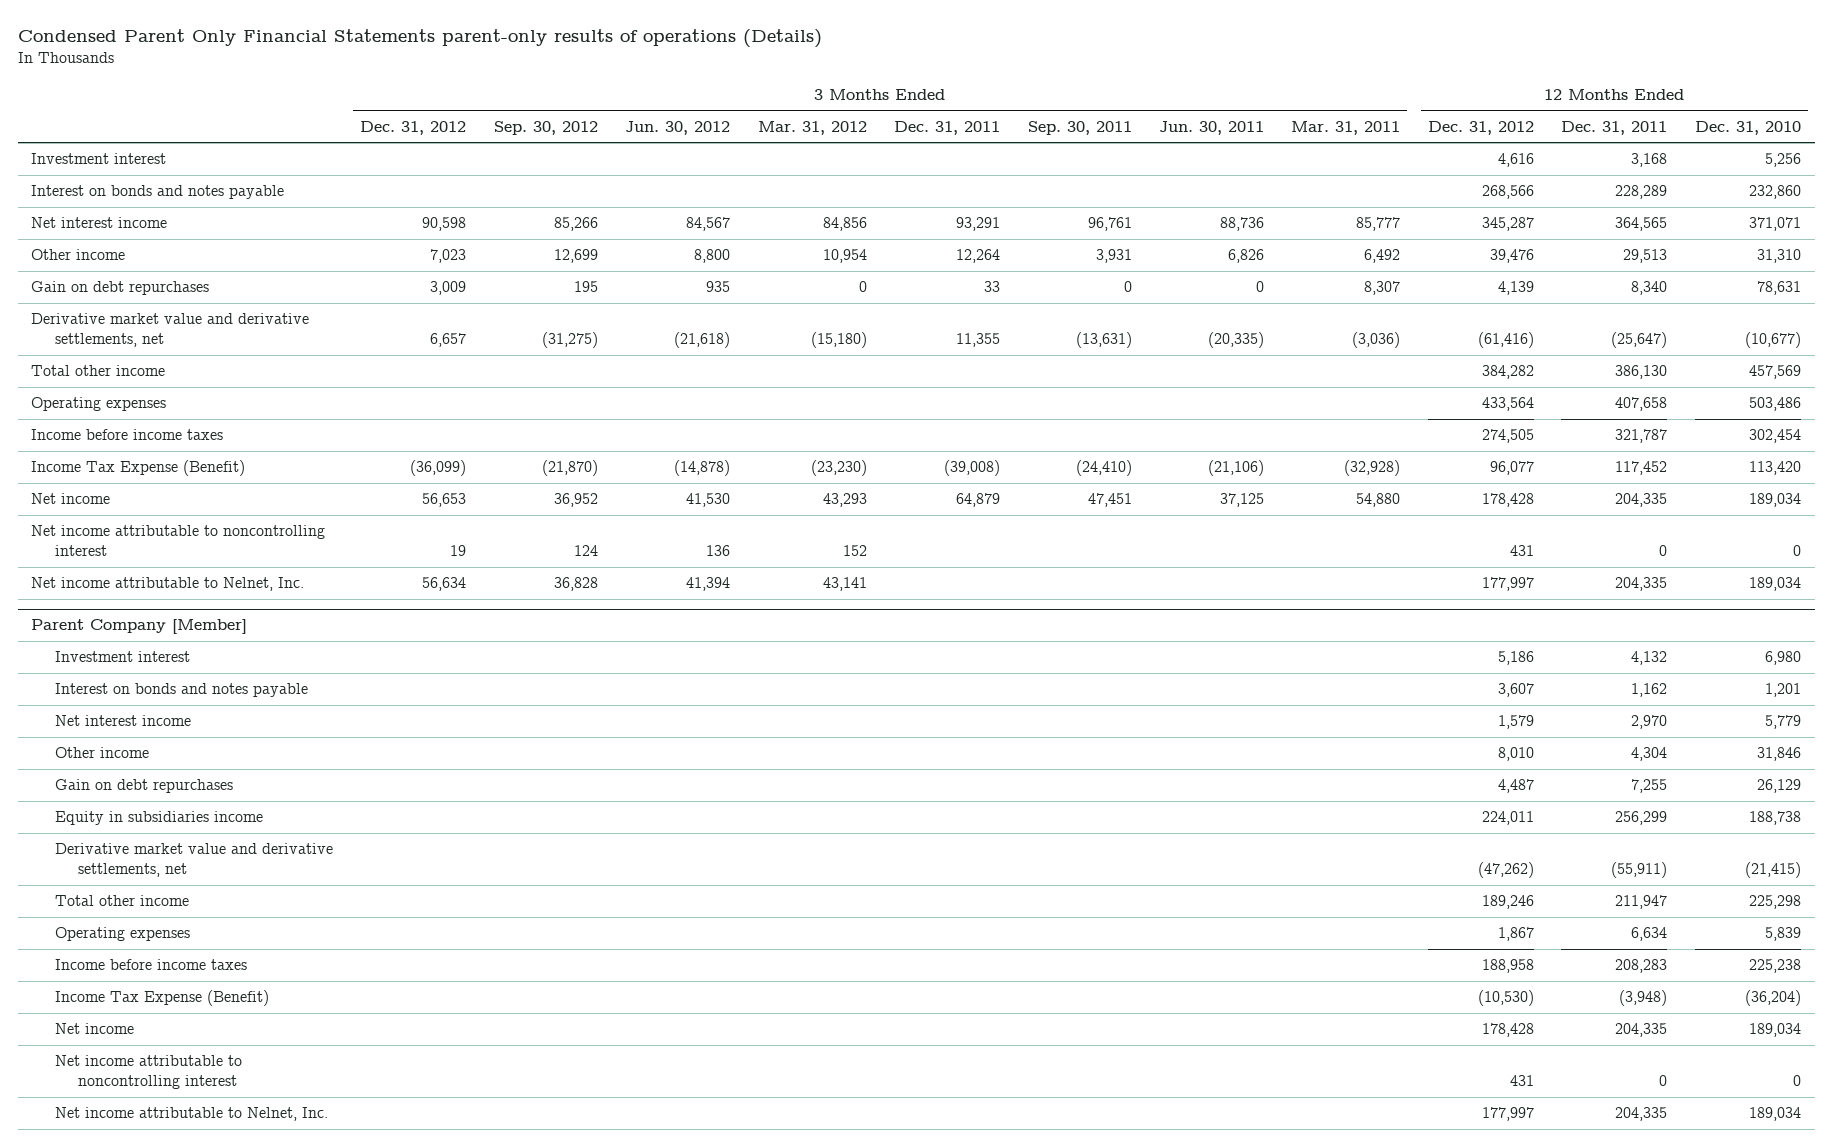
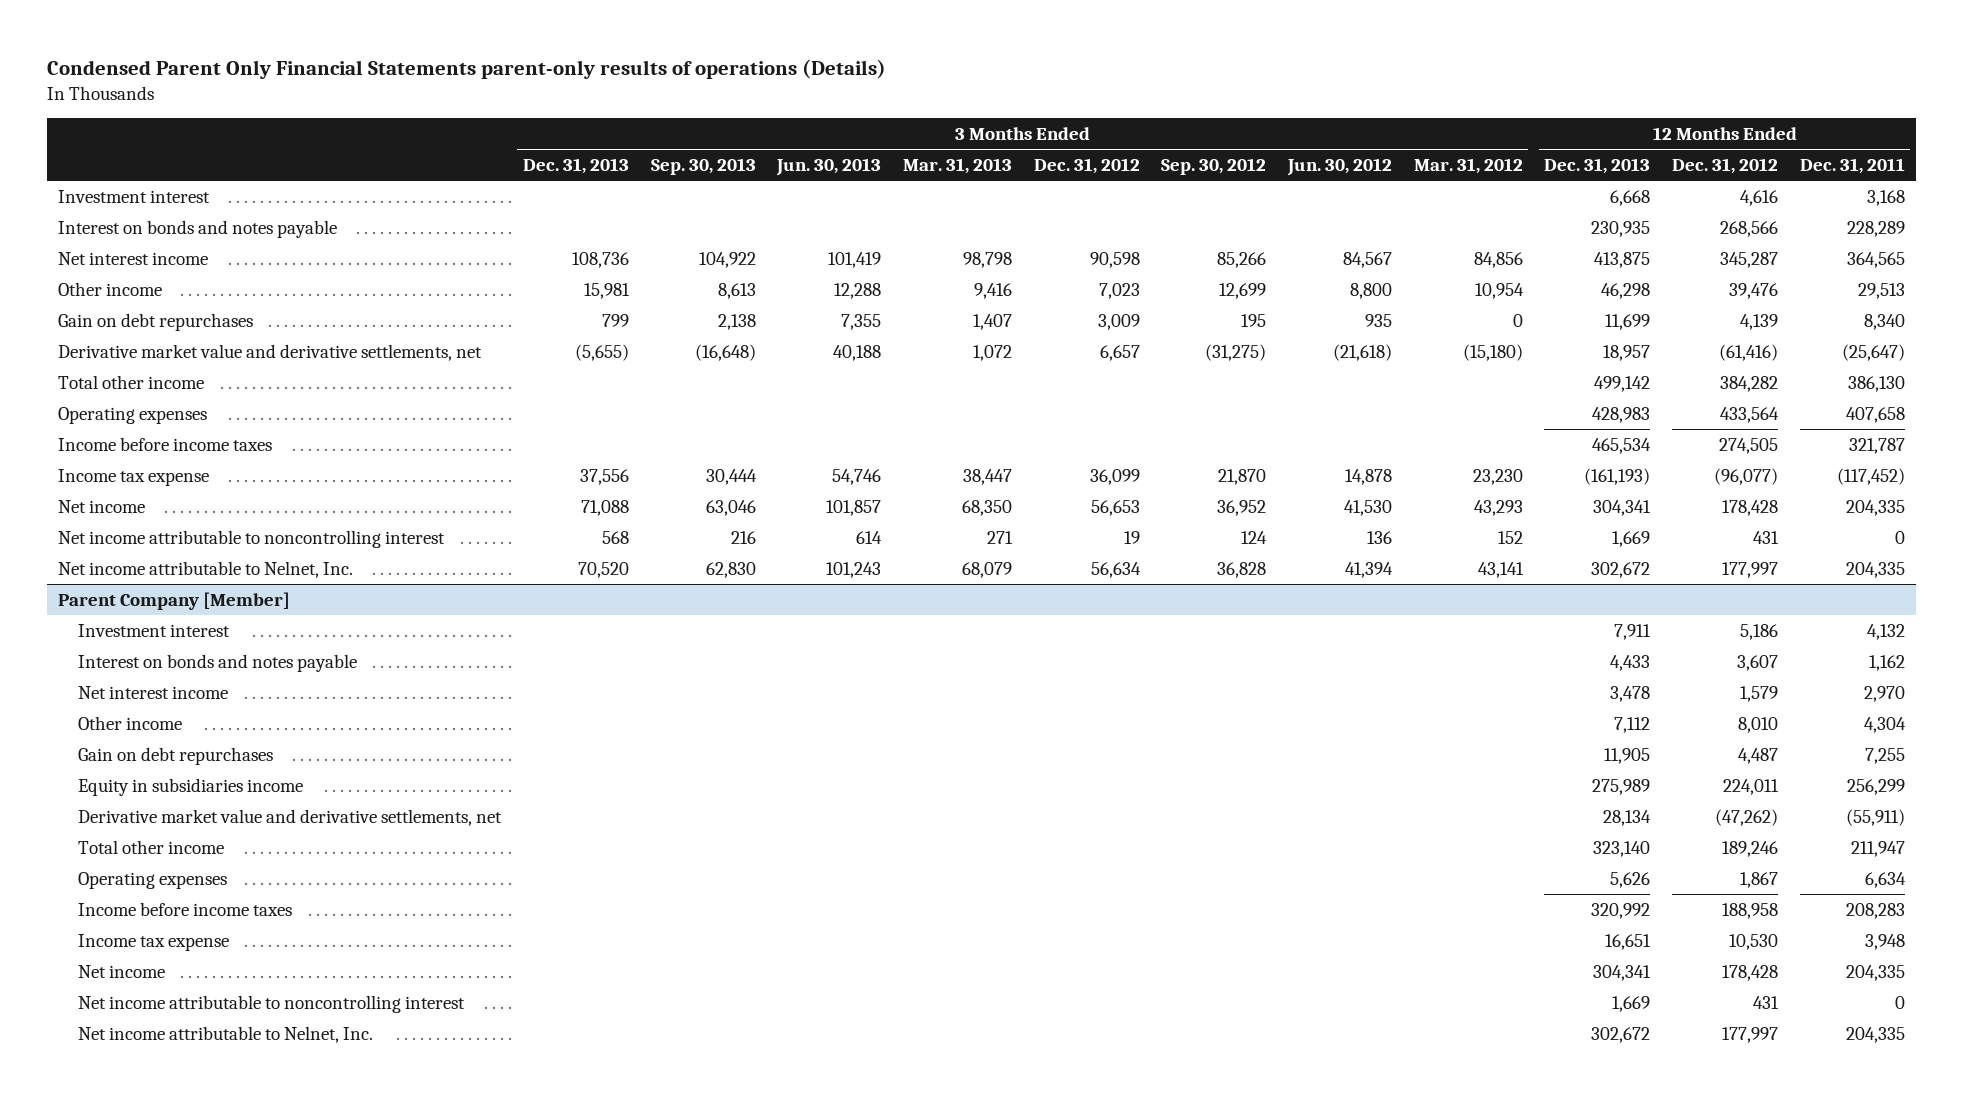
- | 3 Months Ended Dec. 31, 2012 | 3 Months Ended Sep. 30, 2012 | 3 Months Ended Jun. 30, 2012 | 3 Months Ended Mar. 31, 2012 | 3 Months Ended Dec. 31, 2011 | 3 Months Ended Sep. 30, 2011 | 3 Months Ended Jun. 30, 2011 | 3 Months Ended Mar. 31, 2011 | 12 Months Ended Dec. 31, 2012 | 12 Months Ended Dec. 31, 2011 | 12 Months Ended Dec. 31, 2010
+ | 3 Months Ended Dec. 31, 2013 | 3 Months Ended Sep. 30, 2013 | 3 Months Ended Jun. 30, 2013 | 3 Months Ended Mar. 31, 2013 | 3 Months Ended Dec. 31, 2012 | 3 Months Ended Sep. 30, 2012 | 3 Months Ended Jun. 30, 2012 | 3 Months Ended Mar. 31, 2012 | 12 Months Ended Dec. 31, 2013 | 12 Months Ended Dec. 31, 2012 | 12 Months Ended Dec. 31, 2011
- Income Tax Expense (Benefit) | (36,099) | (21,870) | (14,878) | (23,230) | (39,008) | (24,410) | (21,106) | (32,928) | 96,077 | 117,452 | 113,420
+ Income tax expense | 37,556 | 30,444 | 54,746 | 38,447 | 36,099 | 21,870 | 14,878 | 23,230 | (161,193) | (96,077) | (117,452)
@ Parent Company [Member]
- Income Tax Expense (Benefit) | | | | | | | | | (10,530) | (3,948) | (36,204)
+ Income tax expense | | | | | | | | | 16,651 | 10,530 | 3,948

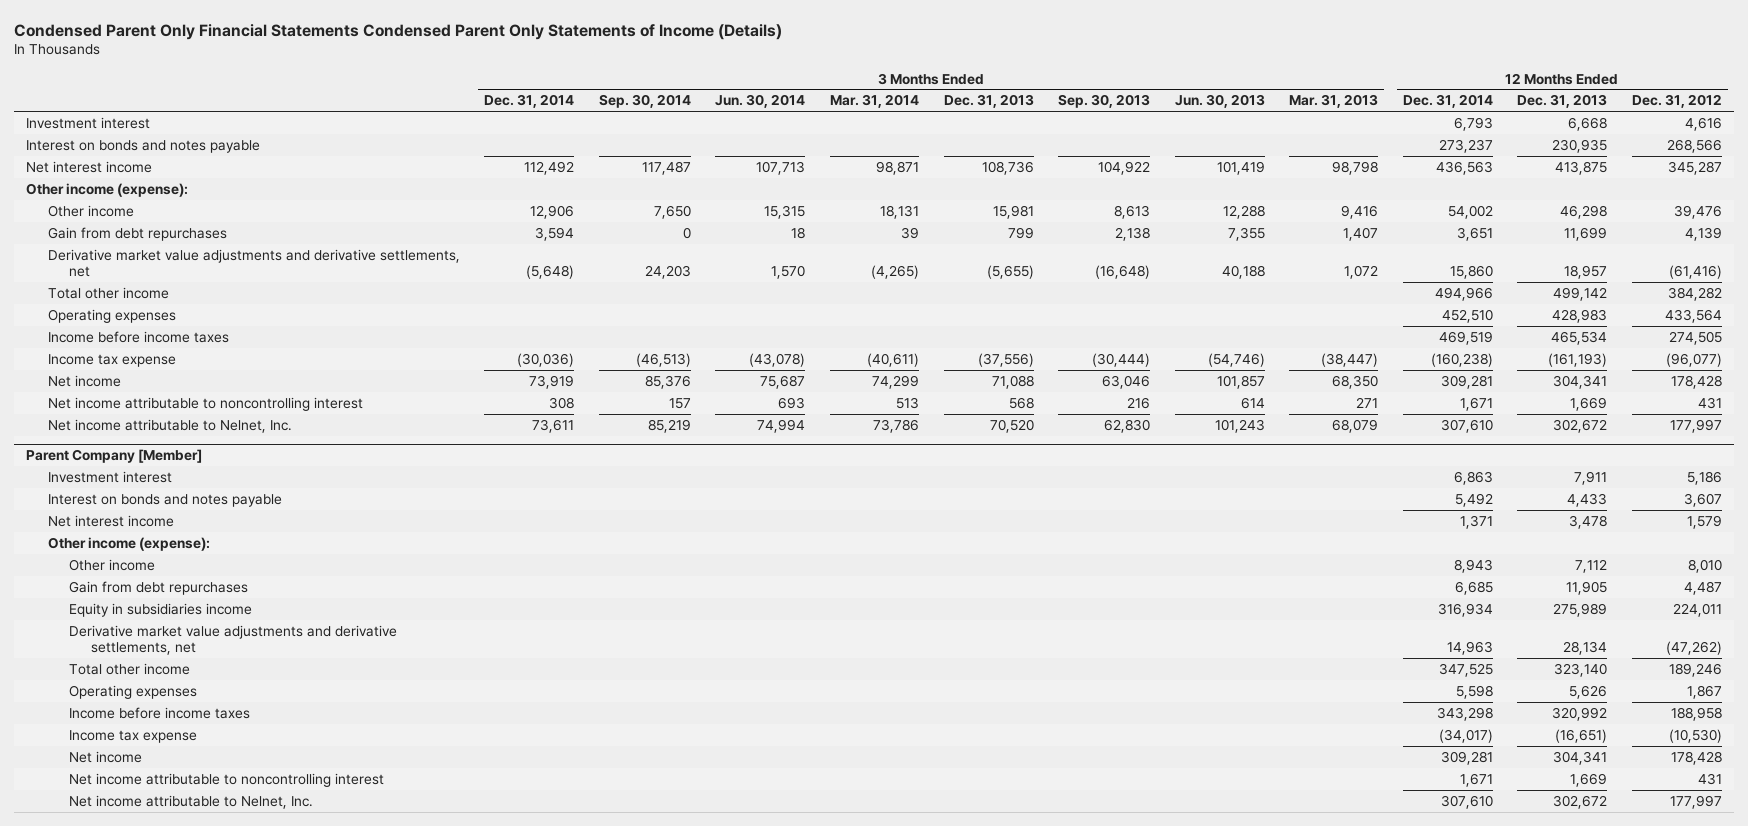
- Condensed Parent Only Financial Statements parent-only results of operations (Details)
+ Condensed Parent Only Financial Statements Condensed Parent Only Statements of Income (Details)
- | 3 Months Ended Dec. 31, 2013 | 3 Months Ended Sep. 30, 2013 | 3 Months Ended Jun. 30, 2013 | 3 Months Ended Mar. 31, 2013 | 3 Months Ended Dec. 31, 2012 | 3 Months Ended Sep. 30, 2012 | 3 Months Ended Jun. 30, 2012 | 3 Months Ended Mar. 31, 2012 | 12 Months Ended Dec. 31, 2013 | 12 Months Ended Dec. 31, 2012 | 12 Months Ended Dec. 31, 2011
+ | 3 Months Ended Dec. 31, 2014 | 3 Months Ended Sep. 30, 2014 | 3 Months Ended Jun. 30, 2014 | 3 Months Ended Mar. 31, 2014 | 3 Months Ended Dec. 31, 2013 | 3 Months Ended Sep. 30, 2013 | 3 Months Ended Jun. 30, 2013 | 3 Months Ended Mar. 31, 2013 | 12 Months Ended Dec. 31, 2014 | 12 Months Ended Dec. 31, 2013 | 12 Months Ended Dec. 31, 2012
+ Other income (expense):
- Gain on debt repurchases | 799 | 2,138 | 7,355 | 1,407 | 3,009 | 195 | 935 | 0 | 11,699 | 4,139 | 8,340
- Derivative market value and derivative settlements, net | (5,655) | (16,648) | 40,188 | 1,072 | 6,657 | (31,275) | (21,618) | (15,180) | 18,957 | (61,416) | (25,647)
+ Gain from debt repurchases | 3,594 | 0 | 18 | 39 | 799 | 2,138 | 7,355 | 1,407 | 3,651 | 11,699 | 4,139
+ Derivative market value adjustments and derivative settlements, net | (5,648) | 24,203 | 1,570 | (4,265) | (5,655) | (16,648) | 40,188 | 1,072 | 15,860 | 18,957 | (61,416)
- Income tax expense | 37,556 | 30,444 | 54,746 | 38,447 | 36,099 | 21,870 | 14,878 | 23,230 | (161,193) | (96,077) | (117,452)
+ Income tax expense | (30,036) | (46,513) | (43,078) | (40,611) | (37,556) | (30,444) | (54,746) | (38,447) | (160,238) | (161,193) | (96,077)
@ Parent Company [Member]
+ Other income (expense):
- Gain on debt repurchases | | | | | | | | | 11,905 | 4,487 | 7,255
+ Gain from debt repurchases | | | | | | | | | 6,685 | 11,905 | 4,487
- Derivative market value and derivative settlements, net | | | | | | | | | 28,134 | (47,262) | (55,911)
+ Derivative market value adjustments and derivative settlements, net | | | | | | | | | 14,963 | 28,134 | (47,262)
- Income tax expense | | | | | | | | | 16,651 | 10,530 | 3,948
+ Income tax expense | | | | | | | | | (34,017) | (16,651) | (10,530)

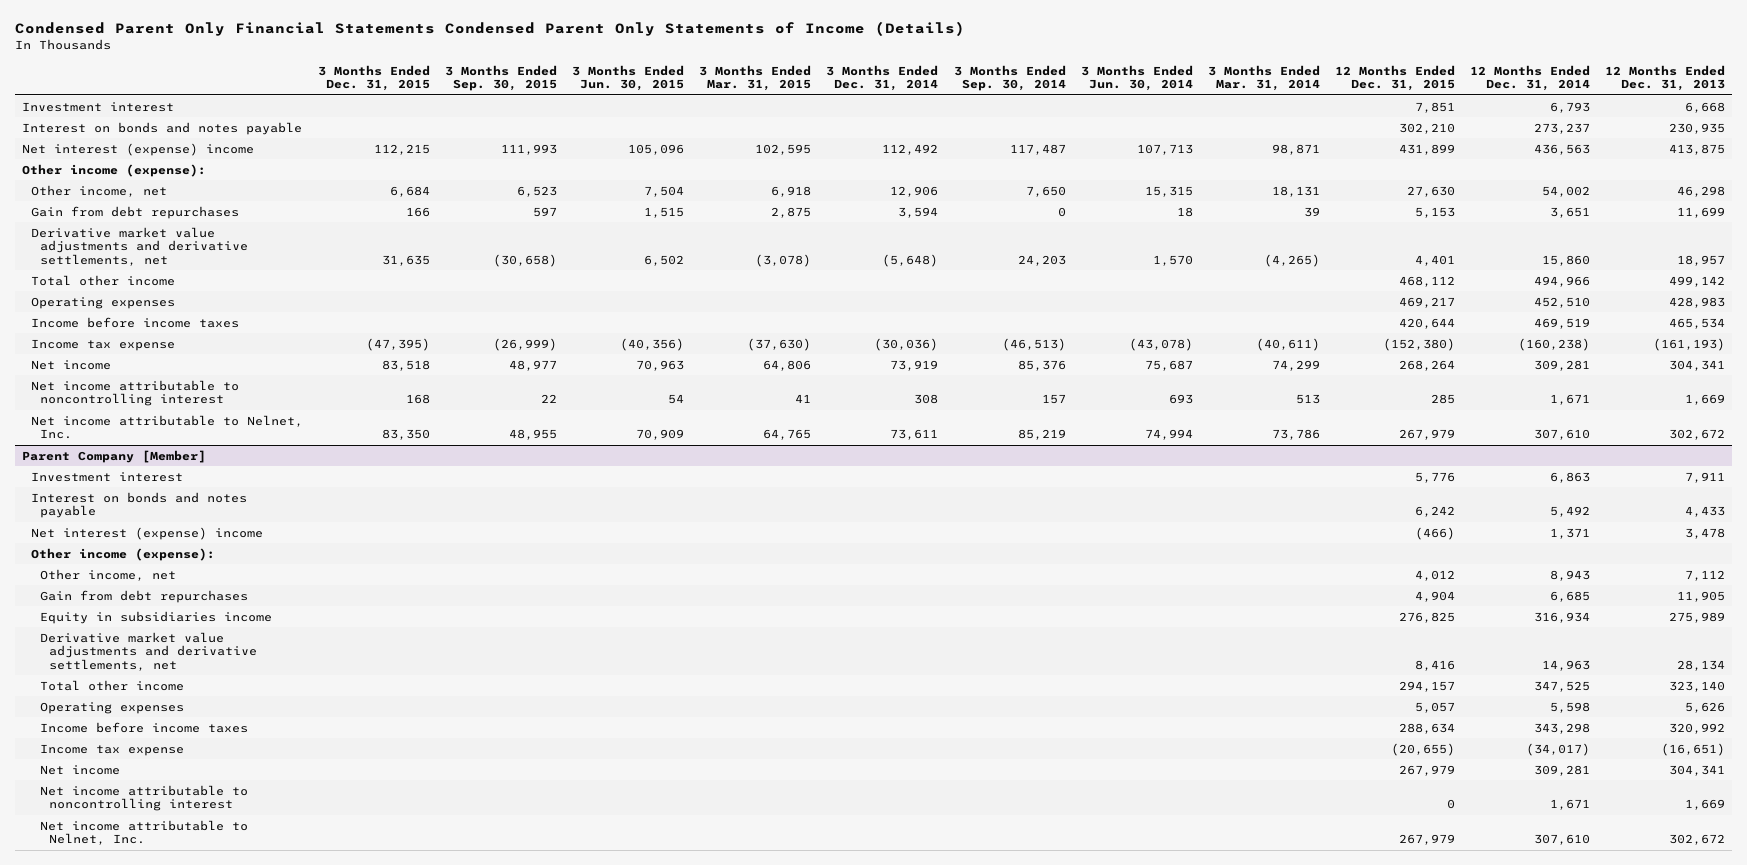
- | 3 Months Ended Dec. 31, 2014 | 3 Months Ended Sep. 30, 2014 | 3 Months Ended Jun. 30, 2014 | 3 Months Ended Mar. 31, 2014 | 3 Months Ended Dec. 31, 2013 | 3 Months Ended Sep. 30, 2013 | 3 Months Ended Jun. 30, 2013 | 3 Months Ended Mar. 31, 2013 | 12 Months Ended Dec. 31, 2014 | 12 Months Ended Dec. 31, 2013 | 12 Months Ended Dec. 31, 2012
+ | 3 Months Ended Dec. 31, 2015 | 3 Months Ended Sep. 30, 2015 | 3 Months Ended Jun. 30, 2015 | 3 Months Ended Mar. 31, 2015 | 3 Months Ended Dec. 31, 2014 | 3 Months Ended Sep. 30, 2014 | 3 Months Ended Jun. 30, 2014 | 3 Months Ended Mar. 31, 2014 | 12 Months Ended Dec. 31, 2015 | 12 Months Ended Dec. 31, 2014 | 12 Months Ended Dec. 31, 2013
- Net interest income | 112,492 | 117,487 | 107,713 | 98,871 | 108,736 | 104,922 | 101,419 | 98,798 | 436,563 | 413,875 | 345,287
+ Net interest (expense) income | 112,215 | 111,993 | 105,096 | 102,595 | 112,492 | 117,487 | 107,713 | 98,871 | 431,899 | 436,563 | 413,875
- Other income | 12,906 | 7,650 | 15,315 | 18,131 | 15,981 | 8,613 | 12,288 | 9,416 | 54,002 | 46,298 | 39,476
+ Other income, net | 6,684 | 6,523 | 7,504 | 6,918 | 12,906 | 7,650 | 15,315 | 18,131 | 27,630 | 54,002 | 46,298
@ Parent Company [Member]
- Net interest income | | | | | | | | | 1,371 | 3,478 | 1,579
+ Net interest (expense) income | | | | | | | | | (466) | 1,371 | 3,478
- Other income | | | | | | | | | 8,943 | 7,112 | 8,010
+ Other income, net | | | | | | | | | 4,012 | 8,943 | 7,112

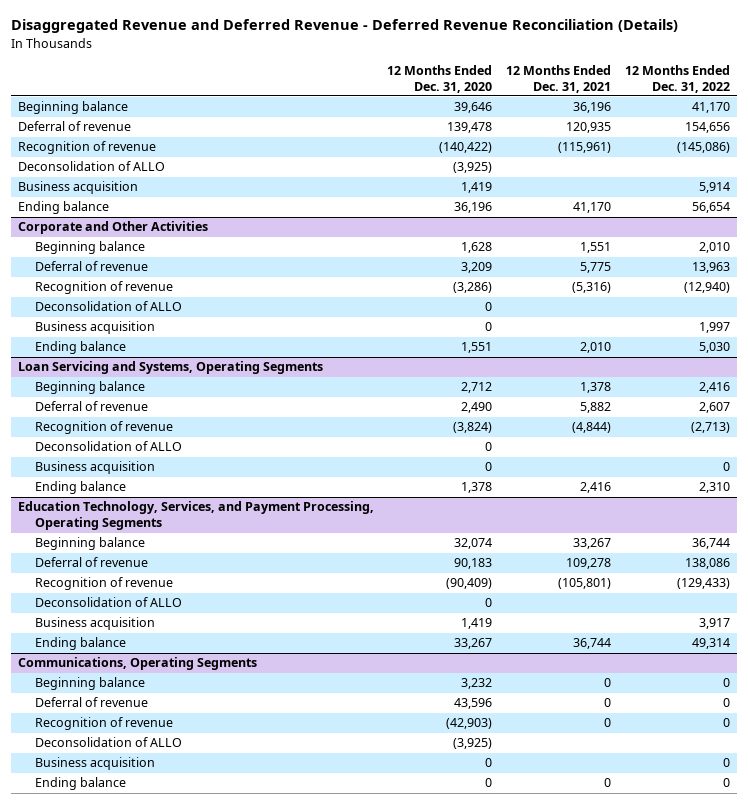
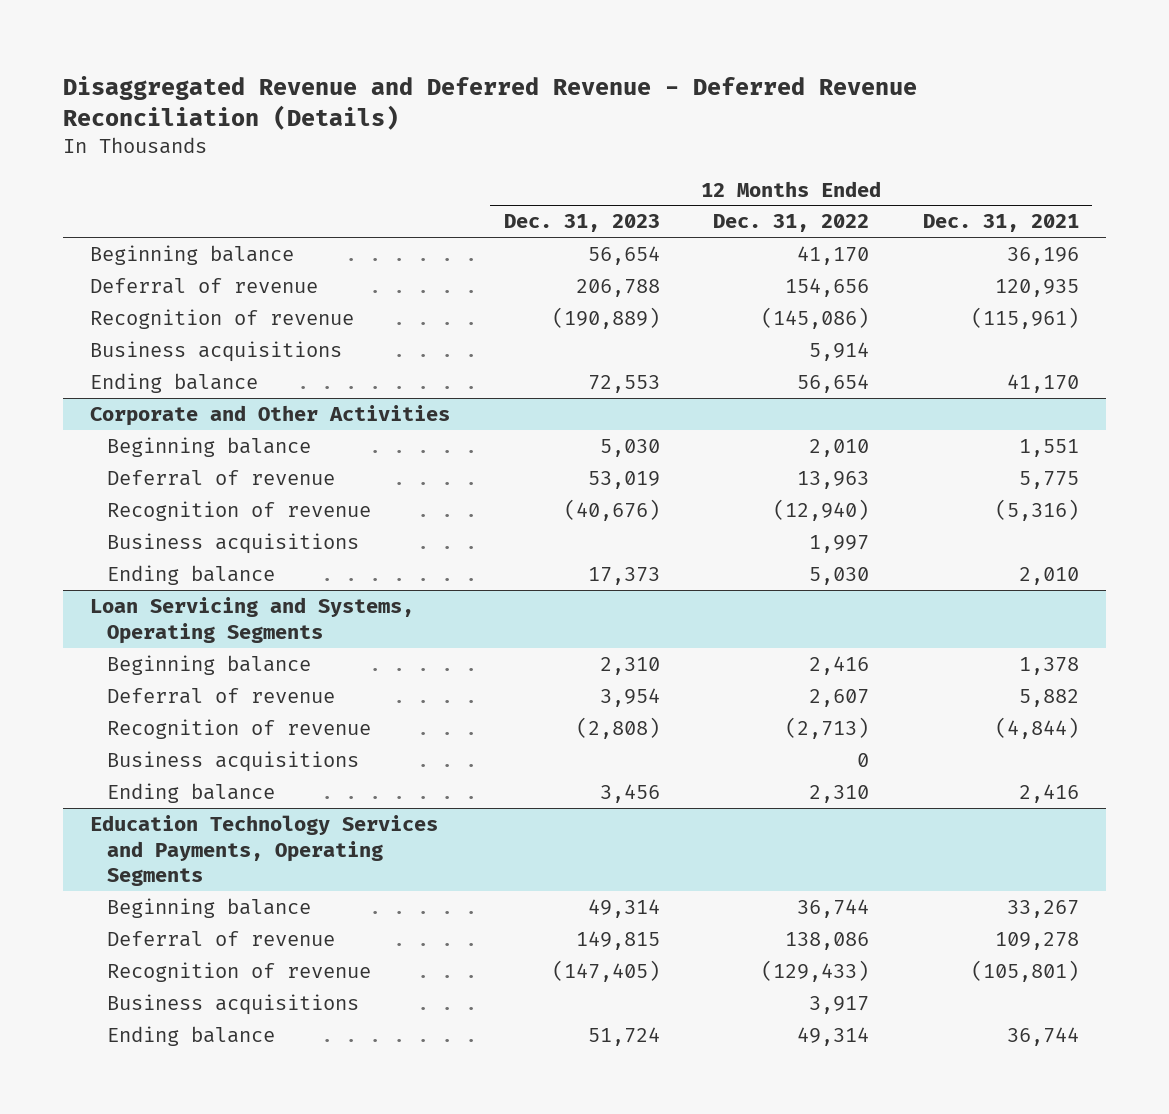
- | 12 Months Ended Dec. 31, 2020 | 12 Months Ended Dec. 31, 2021 | 12 Months Ended Dec. 31, 2022
+ | 12 Months Ended Dec. 31, 2023 | 12 Months Ended Dec. 31, 2022 | 12 Months Ended Dec. 31, 2021
- Deconsolidation of ALLO | (3,925) | |
- Business acquisition | 1,419 | | 5,914
+ Business acquisitions | | 5,914 |
@ Corporate and Other Activities
- Deconsolidation of ALLO | 0 | |
- Business acquisition | 0 | | 1,997
+ Business acquisitions | | 1,997 |
@ Loan Servicing and Systems, Operating Segments
- Deconsolidation of ALLO | 0 | |
- Business acquisition | 0 | | 0
+ Business acquisitions | | 0 |
- Education Technology, Services, and Payment Processing, Operating Segments
+ Education Technology Services and Payments, Operating Segments
- Deconsolidation of ALLO | 0 | |
- Business acquisition | 1,419 | | 3,917
+ Business acquisitions | | 3,917 |
- Communications, Operating Segments
- Beginning balance | 3,232 | 0 | 0
- Deferral of revenue | 43,596 | 0 | 0
- Recognition of revenue | (42,903) | 0 | 0
- Deconsolidation of ALLO | (3,925) | |
- Business acquisition | 0 | | 0
- Ending balance | 0 | 0 | 0

